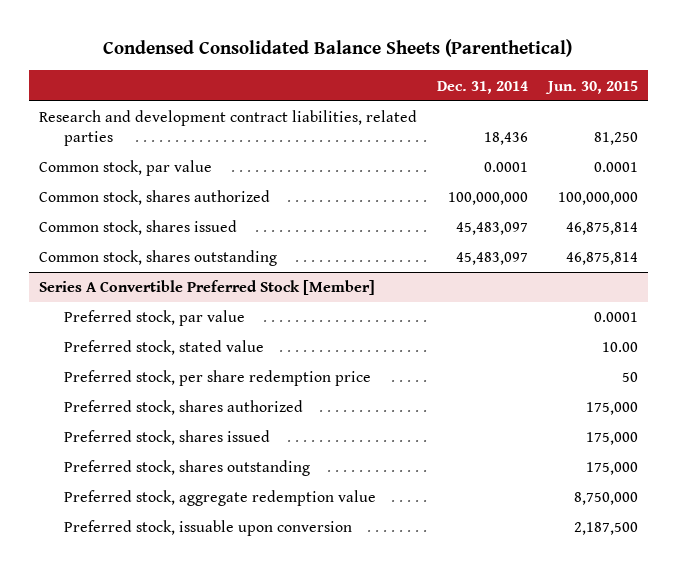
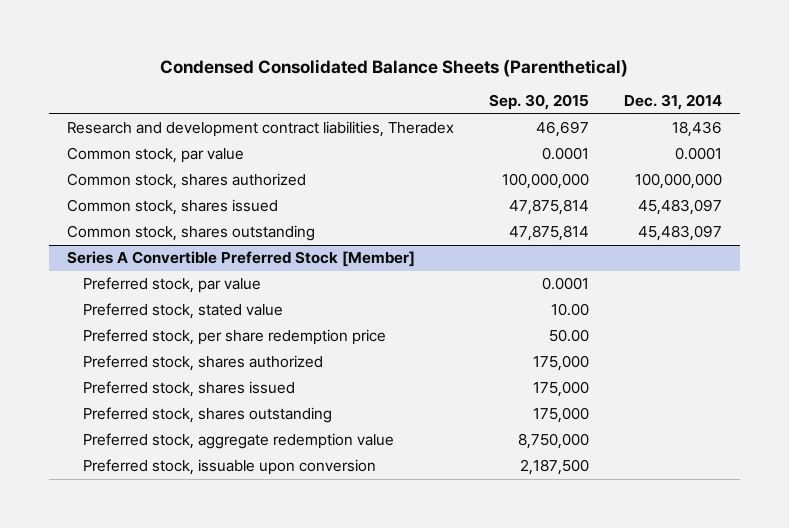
- | Dec. 31, 2014 | Jun. 30, 2015
+ | Sep. 30, 2015 | Dec. 31, 2014
- Research and development contract liabilities, related parties | 18,436 | 81,250
+ Research and development contract liabilities, Theradex | 46,697 | 18,436

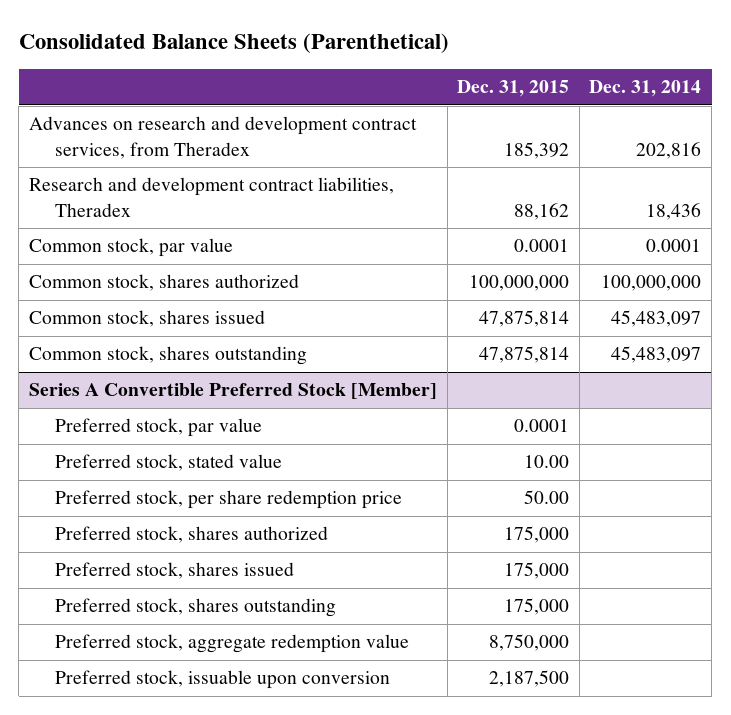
- Condensed Consolidated Balance Sheets (Parenthetical)
+ Consolidated Balance Sheets (Parenthetical)
- | Sep. 30, 2015 | Dec. 31, 2014
+ | Dec. 31, 2015 | Dec. 31, 2014
+ Advances on research and development contract services, from Theradex | 185,392 | 202,816

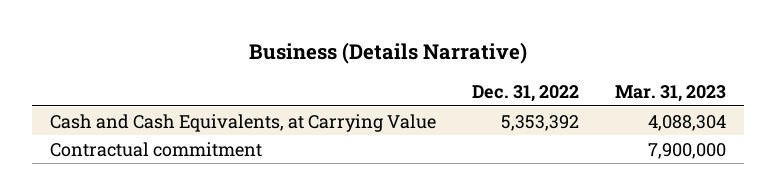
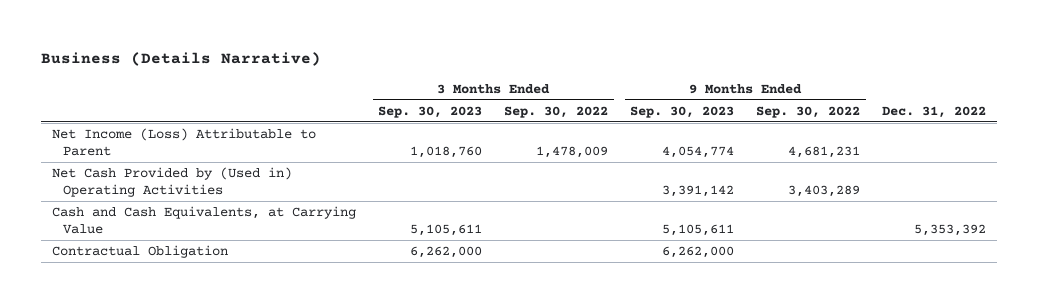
- | Dec. 31, 2022 | Mar. 31, 2023
+ | 3 Months Ended Sep. 30, 2023 | 3 Months Ended Sep. 30, 2022 | 9 Months Ended Sep. 30, 2023 | 9 Months Ended Sep. 30, 2022 | Dec. 31, 2022
+ Net Income (Loss) Attributable to Parent | 1,018,760 | 1,478,009 | 4,054,774 | 4,681,231 |
+ Net Cash Provided by (Used in) Operating Activities | | | 3,391,142 | 3,403,289 |
- Contractual commitment | | 7,900,000
+ Contractual Obligation | 6,262,000 | | 6,262,000 | |

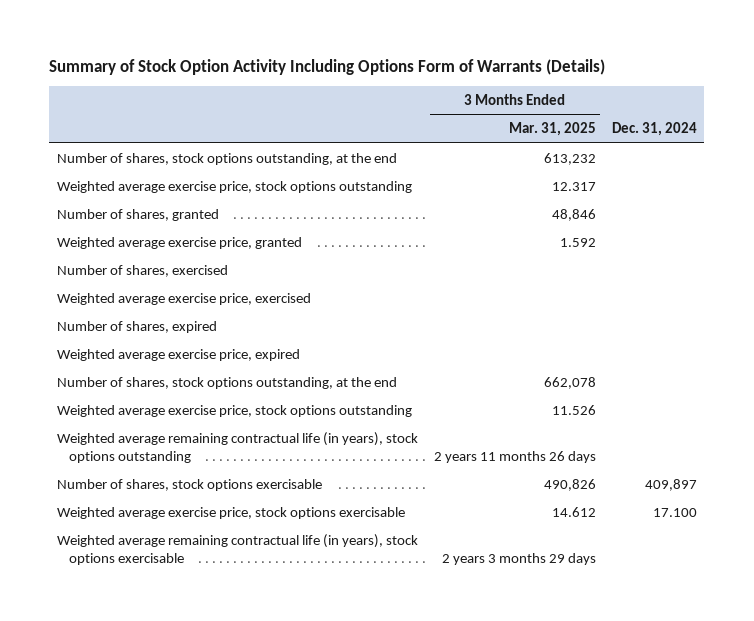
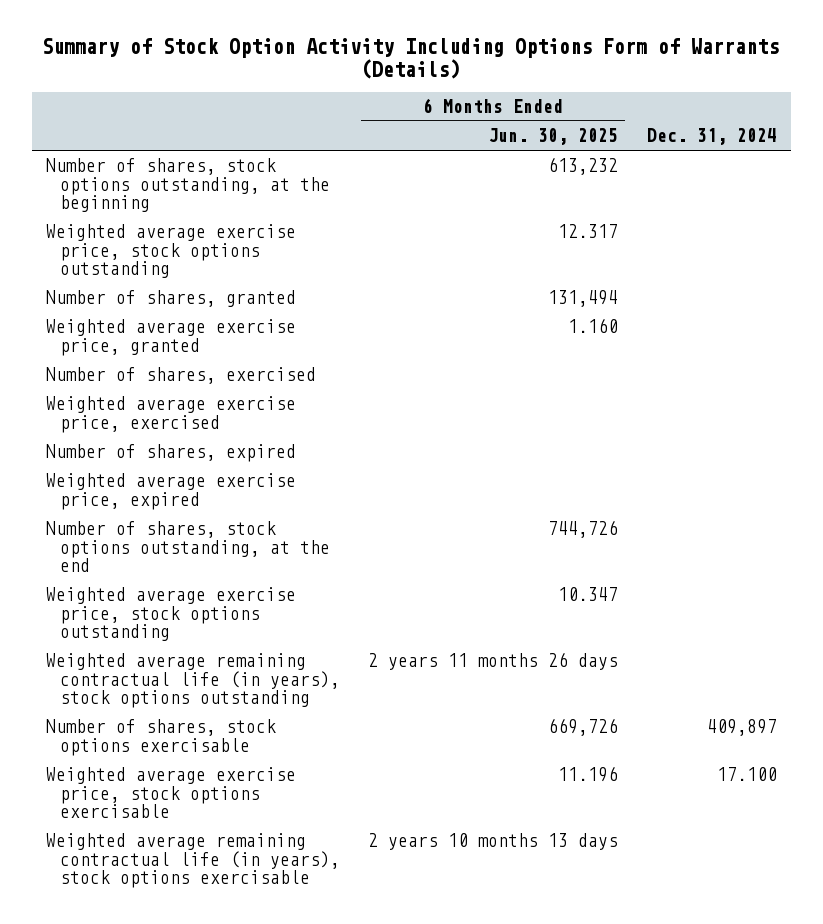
- | 3 Months Ended Mar. 31, 2025 | Dec. 31, 2024
+ | 6 Months Ended Jun. 30, 2025 | Dec. 31, 2024
- Number of shares, stock options outstanding, at the end | 613,232 |
+ Number of shares, stock options outstanding, at the beginning | 613,232 |

